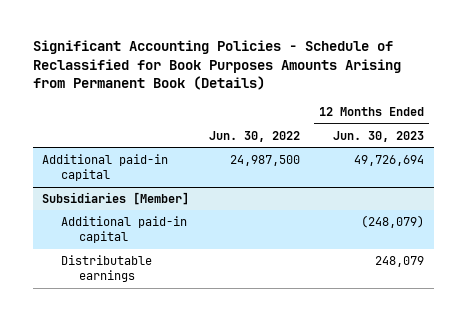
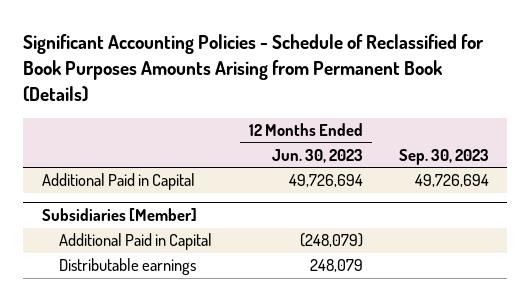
- | Jun. 30, 2022 | 12 Months Ended Jun. 30, 2023
+ | 12 Months Ended Jun. 30, 2023 | Sep. 30, 2023
- Additional paid-in capital | 24,987,500 | 49,726,694
+ Additional Paid in Capital | 49,726,694 | 49,726,694
@ Subsidiaries [Member]
- Additional paid-in capital | | (248,079)
+ Additional Paid in Capital | (248,079) |

